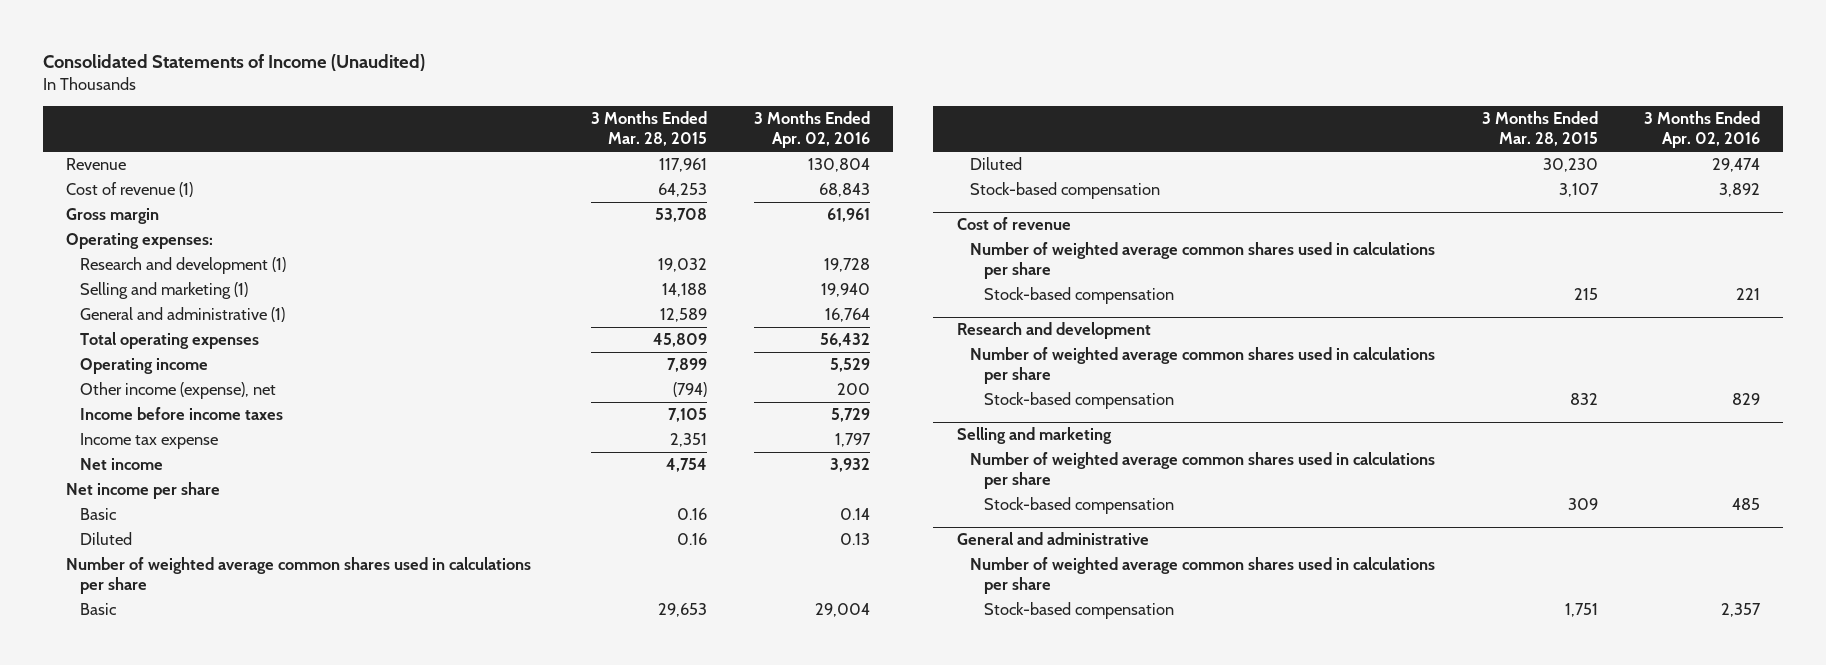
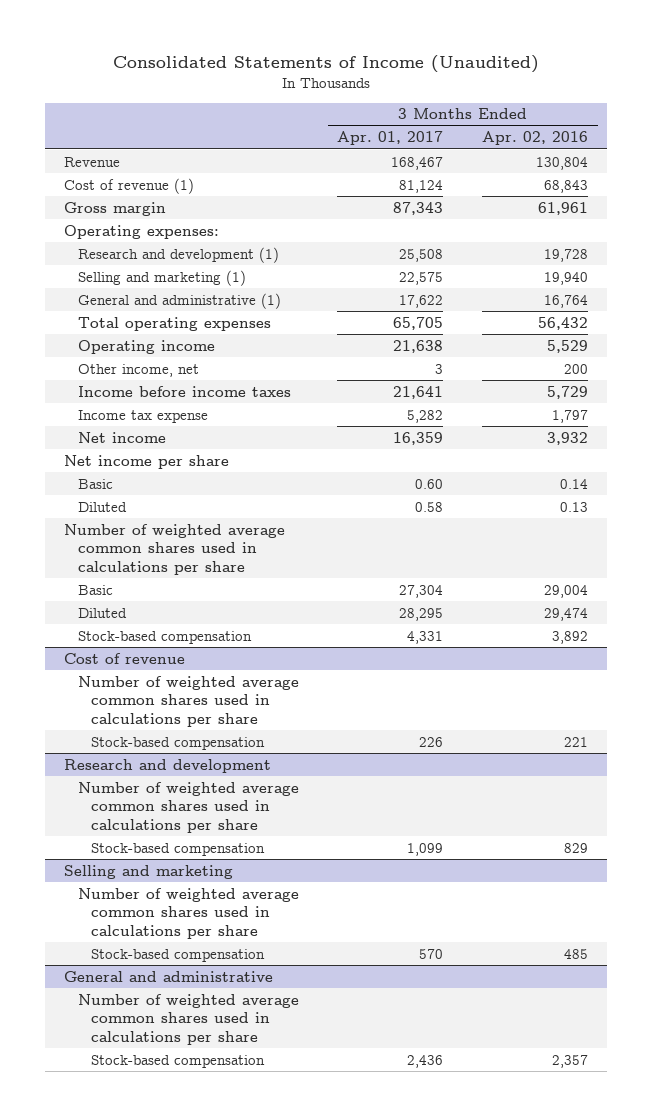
- | 3 Months Ended Mar. 28, 2015 | 3 Months Ended Apr. 02, 2016
+ | 3 Months Ended Apr. 01, 2017 | 3 Months Ended Apr. 02, 2016
- Other income (expense), net | (794) | 200
+ Other income, net | 3 | 200

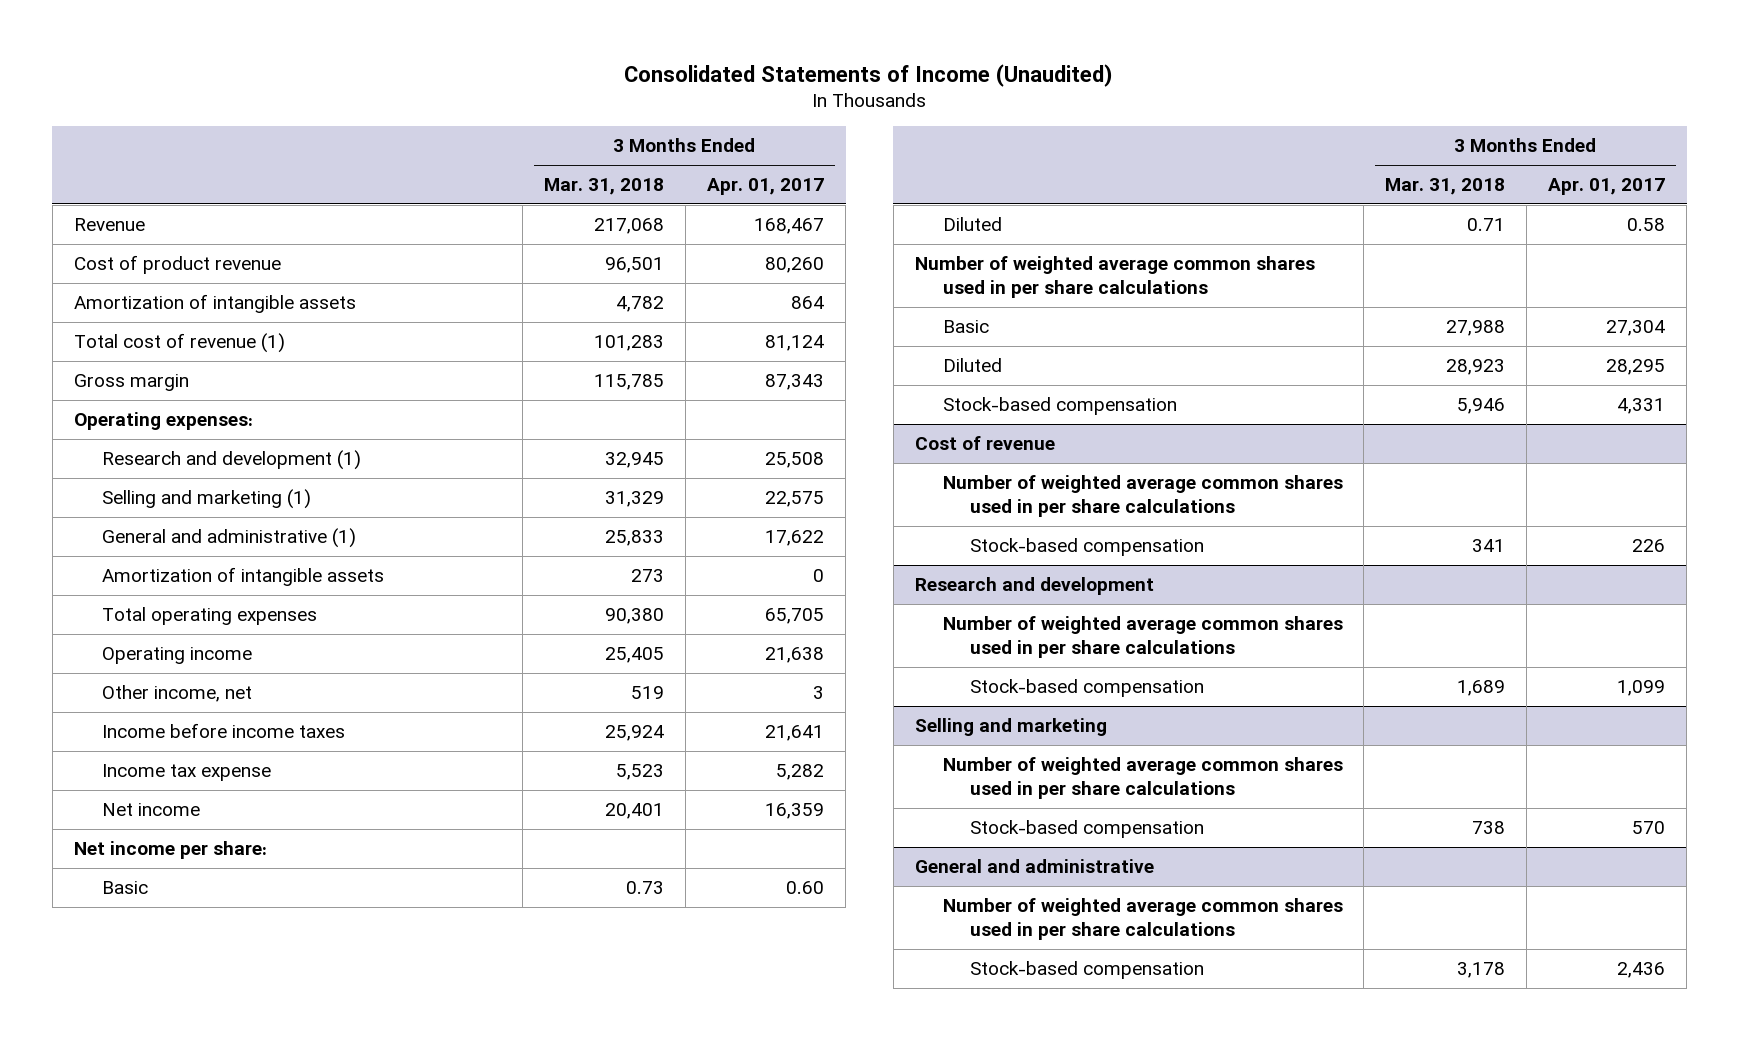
- | 3 Months Ended Apr. 01, 2017 | 3 Months Ended Apr. 02, 2016
+ | 3 Months Ended Mar. 31, 2018 | 3 Months Ended Apr. 01, 2017
- Cost of revenue (1) | 81,124 | 68,843
+ Cost of product revenue | 96,501 | 80,260
+ Amortization of intangible assets | 4,782 | 864
+ Total cost of revenue (1) | 101,283 | 81,124
+ Amortization of intangible assets | 273 | 0
- Net income per share
+ Net income per share:
- Number of weighted average common shares used in calculations per share
+ Number of weighted average common shares used in per share calculations
@ Cost of revenue
- Number of weighted average common shares used in calculations per share
+ Number of weighted average common shares used in per share calculations
@ Research and development
- Number of weighted average common shares used in calculations per share
+ Number of weighted average common shares used in per share calculations
@ Selling and marketing
- Number of weighted average common shares used in calculations per share
+ Number of weighted average common shares used in per share calculations
@ General and administrative
- Number of weighted average common shares used in calculations per share
+ Number of weighted average common shares used in per share calculations

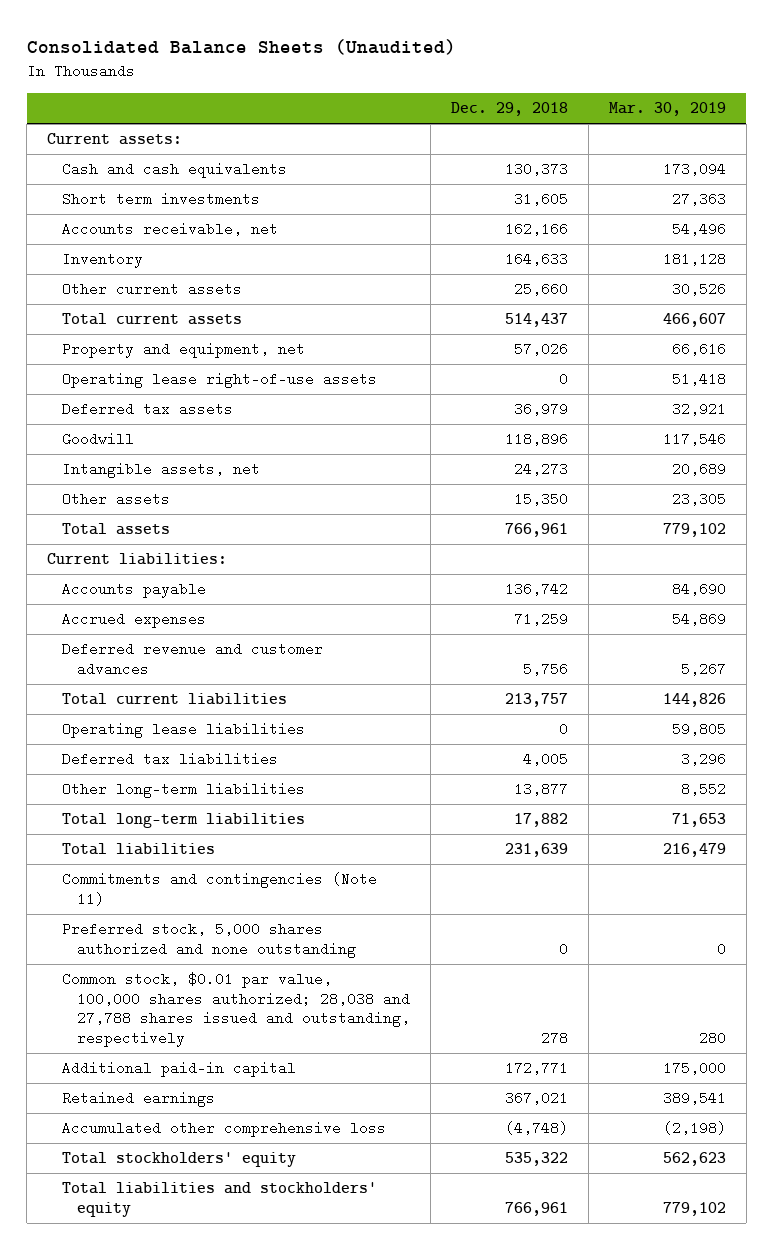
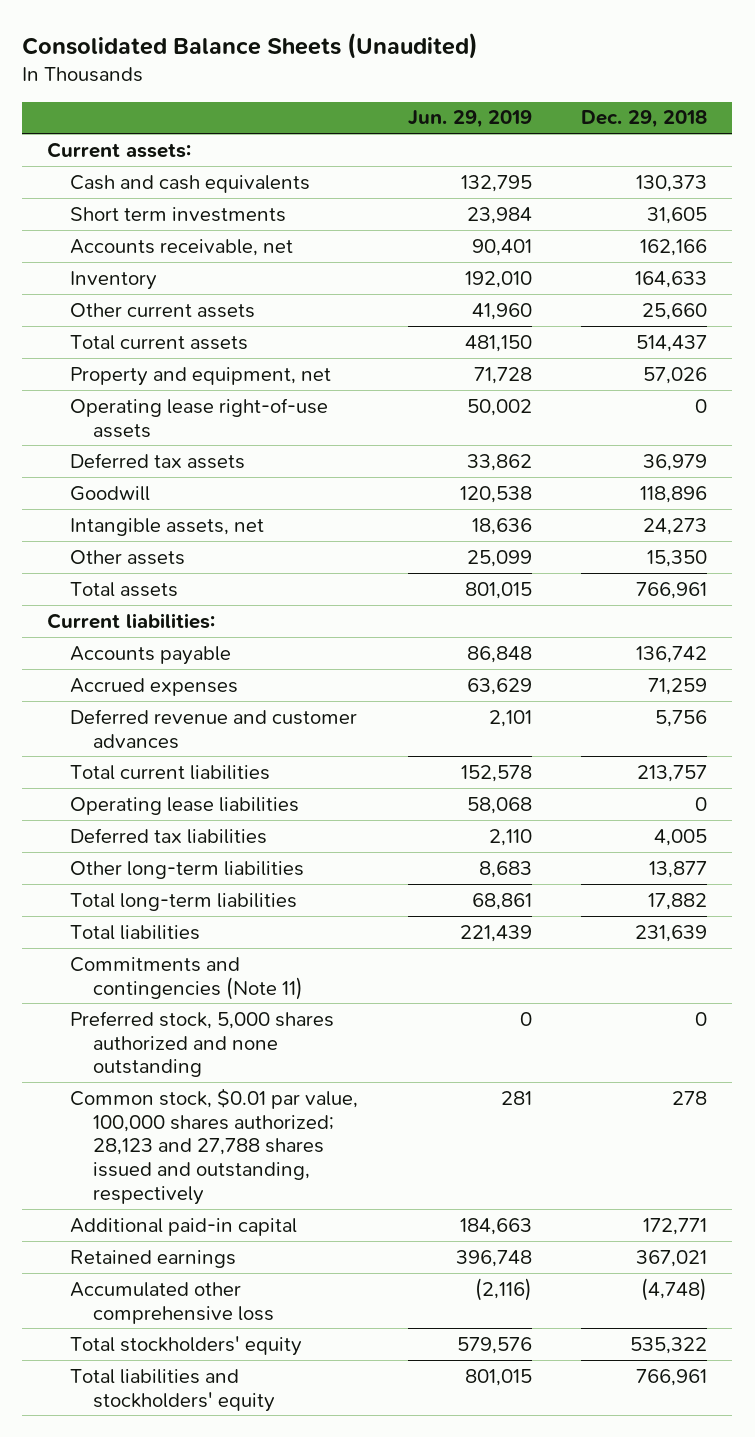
- | Dec. 29, 2018 | Mar. 30, 2019
+ | Jun. 29, 2019 | Dec. 29, 2018
- Common stock, $0.01 par value, 100,000 shares authorized; 28,038 and 27,788 shares issued and outstanding, respectively | 278 | 280
+ Common stock, $0.01 par value, 100,000 shares authorized; 28,123 and 27,788 shares issued and outstanding, respectively | 281 | 278

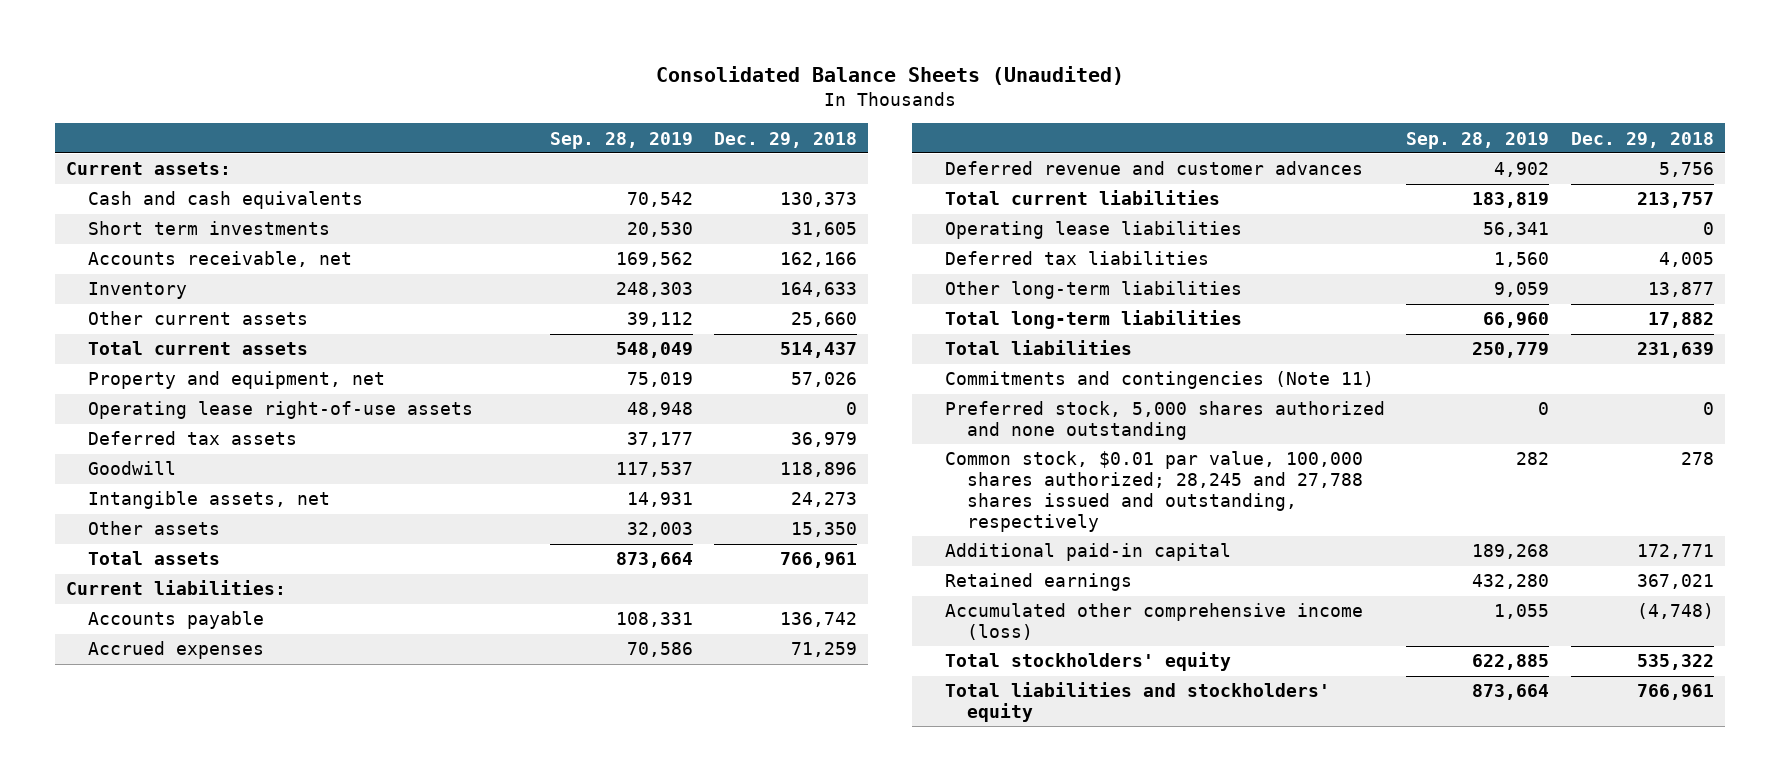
- | Jun. 29, 2019 | Dec. 29, 2018
+ | Sep. 28, 2019 | Dec. 29, 2018
- Common stock, $0.01 par value, 100,000 shares authorized; 28,123 and 27,788 shares issued and outstanding, respectively | 281 | 278
+ Common stock, $0.01 par value, 100,000 shares authorized; 28,245 and 27,788 shares issued and outstanding, respectively | 282 | 278
- Accumulated other comprehensive loss | (2,116) | (4,748)
+ Accumulated other comprehensive income (loss) | 1,055 | (4,748)

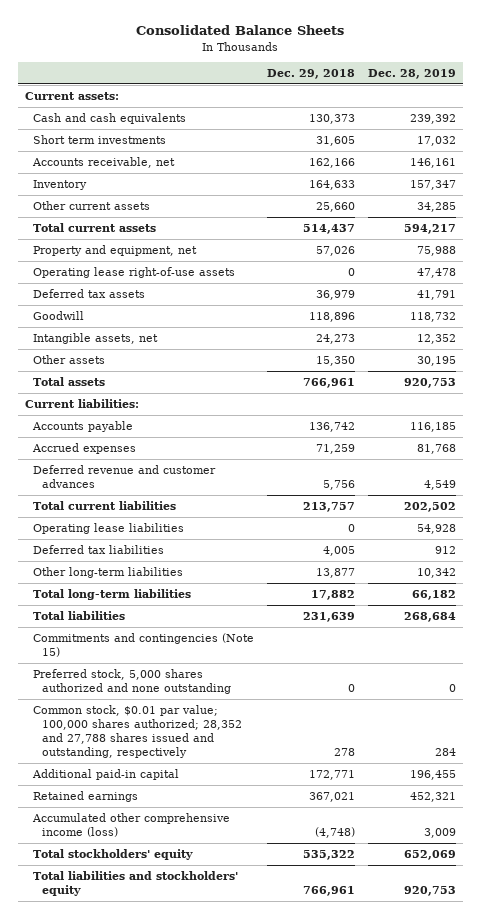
- Consolidated Balance Sheets (Unaudited)
+ Consolidated Balance Sheets
- | Sep. 28, 2019 | Dec. 29, 2018
+ | Dec. 29, 2018 | Dec. 28, 2019
- Commitments and contingencies (Note 11)
+ Commitments and contingencies (Note 15)
- Common stock, $0.01 par value, 100,000 shares authorized; 28,245 and 27,788 shares issued and outstanding, respectively | 282 | 278
+ Common stock, $0.01 par value; 100,000 shares authorized; 28,352 and 27,788 shares issued and outstanding, respectively | 278 | 284

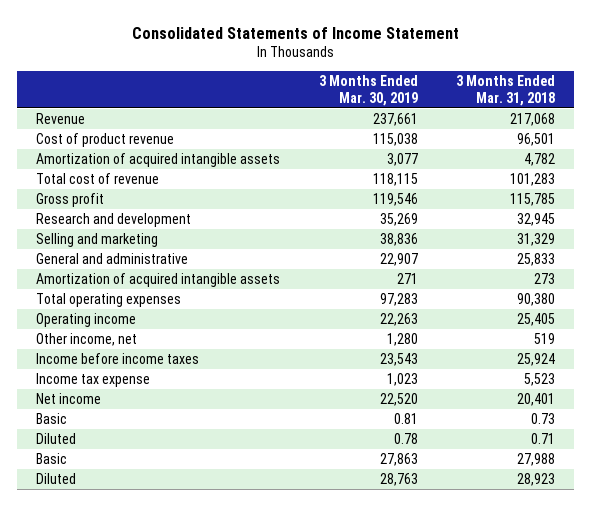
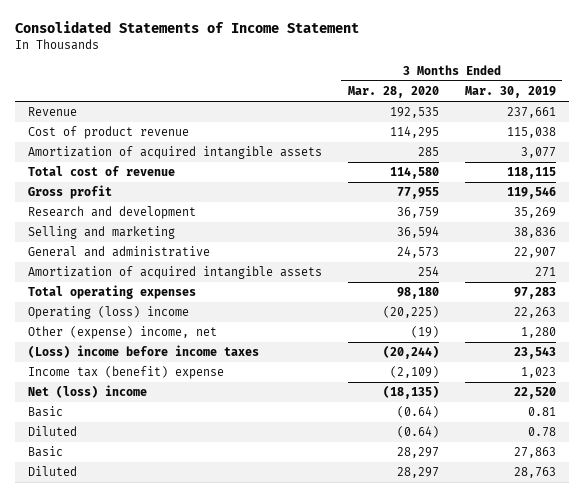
- | 3 Months Ended Mar. 30, 2019 | 3 Months Ended Mar. 31, 2018
+ | 3 Months Ended Mar. 28, 2020 | 3 Months Ended Mar. 30, 2019
- Operating income | 22,263 | 25,405
- Other income, net | 1,280 | 519
- Income before income taxes | 23,543 | 25,924
- Income tax expense | 1,023 | 5,523
- Net income | 22,520 | 20,401
+ Operating (loss) income | (20,225) | 22,263
+ Other (expense) income, net | (19) | 1,280
+ (Loss) income before income taxes | (20,244) | 23,543
+ Income tax (benefit) expense | (2,109) | 1,023
+ Net (loss) income | (18,135) | 22,520

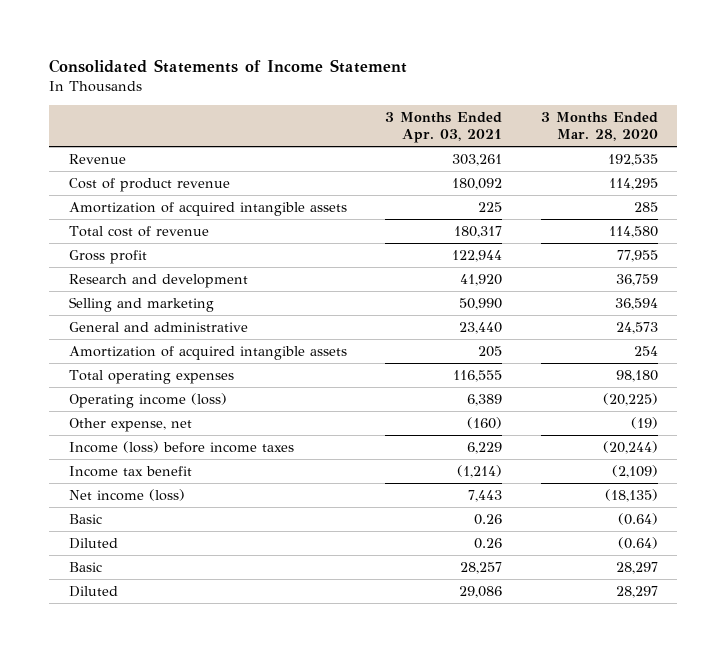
- | 3 Months Ended Mar. 28, 2020 | 3 Months Ended Mar. 30, 2019
+ | 3 Months Ended Apr. 03, 2021 | 3 Months Ended Mar. 28, 2020
- Operating (loss) income | (20,225) | 22,263
- Other (expense) income, net | (19) | 1,280
- (Loss) income before income taxes | (20,244) | 23,543
- Income tax (benefit) expense | (2,109) | 1,023
- Net (loss) income | (18,135) | 22,520
+ Operating income (loss) | 6,389 | (20,225)
+ Other expense, net | (160) | (19)
+ Income (loss) before income taxes | 6,229 | (20,244)
+ Income tax benefit | (1,214) | (2,109)
+ Net income (loss) | 7,443 | (18,135)

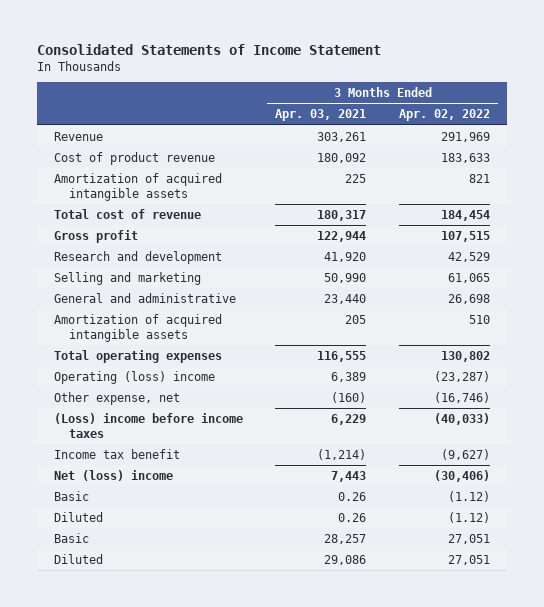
- | 3 Months Ended Apr. 03, 2021 | 3 Months Ended Mar. 28, 2020
+ | 3 Months Ended Apr. 03, 2021 | 3 Months Ended Apr. 02, 2022
- Operating income (loss) | 6,389 | (20,225)
+ Operating (loss) income | 6,389 | (23,287)
- Income (loss) before income taxes | 6,229 | (20,244)
+ (Loss) income before income taxes | 6,229 | (40,033)
- Net income (loss) | 7,443 | (18,135)
+ Net (loss) income | 7,443 | (30,406)

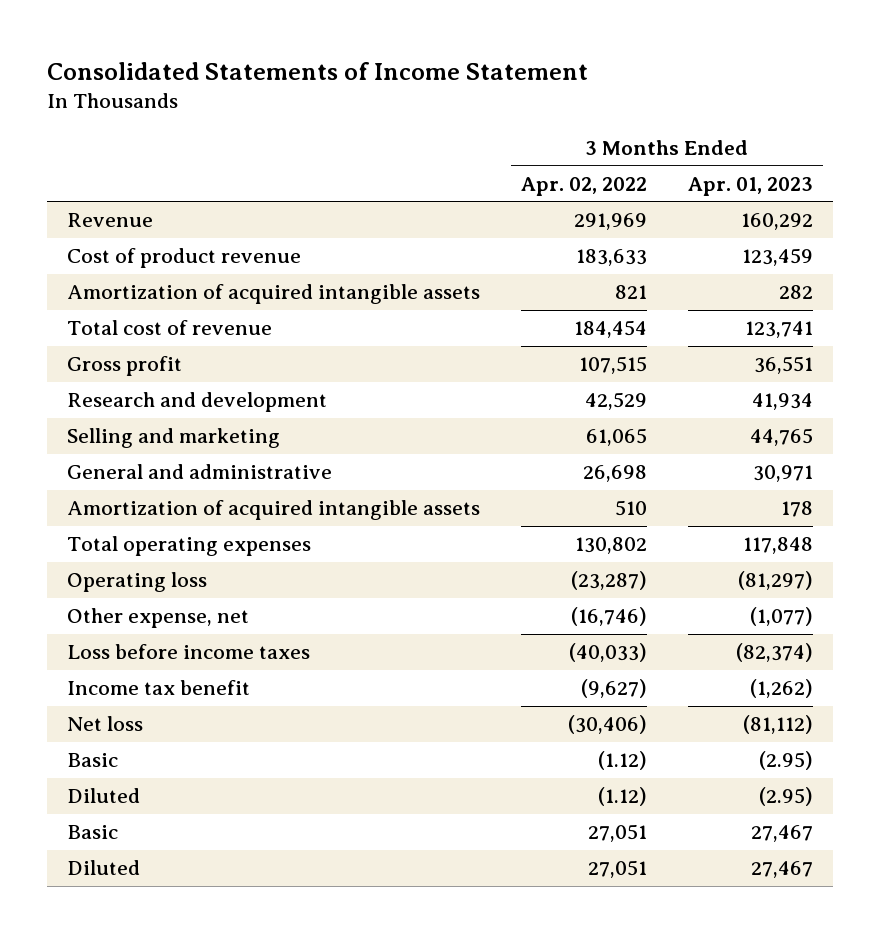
- | 3 Months Ended Apr. 03, 2021 | 3 Months Ended Apr. 02, 2022
+ | 3 Months Ended Apr. 02, 2022 | 3 Months Ended Apr. 01, 2023
- Operating (loss) income | 6,389 | (23,287)
+ Operating loss | (23,287) | (81,297)
- (Loss) income before income taxes | 6,229 | (40,033)
+ Loss before income taxes | (40,033) | (82,374)
- Net (loss) income | 7,443 | (30,406)
+ Net loss | (30,406) | (81,112)

